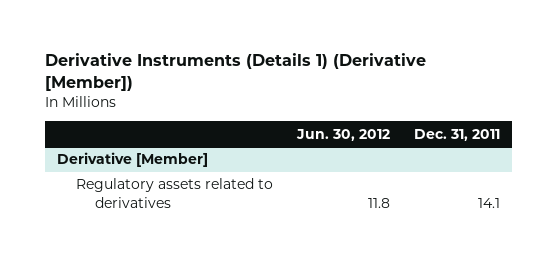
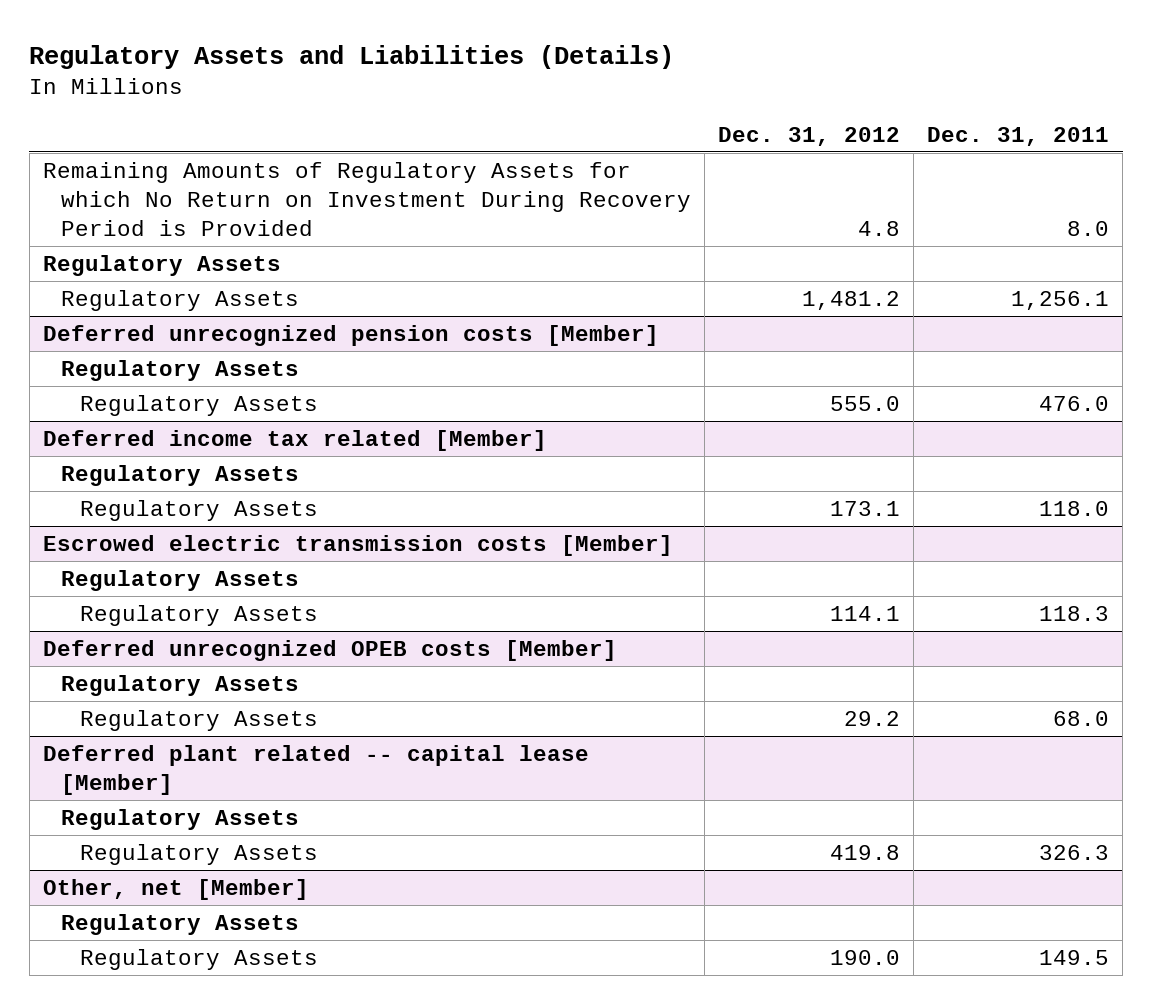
- Derivative Instruments (Details 1) (Derivative [Member])
+ Regulatory Assets and Liabilities (Details)
- | Jun. 30, 2012 | Dec. 31, 2011
+ | Dec. 31, 2012 | Dec. 31, 2011
- Derivative [Member]
- Regulatory assets related to derivatives | 11.8 | 14.1
+ Remaining Amounts of Regulatory Assets for which No Return on Investment During Recovery Period is Provided | 4.8 | 8.0
+ Regulatory Assets
+ Regulatory Assets | 1,481.2 | 1,256.1
+ Deferred unrecognized pension costs [Member]
+ Regulatory Assets
+ Regulatory Assets | 555.0 | 476.0
+ Deferred income tax related [Member]
+ Regulatory Assets
+ Regulatory Assets | 173.1 | 118.0
+ Escrowed electric transmission costs [Member]
+ Regulatory Assets
+ Regulatory Assets | 114.1 | 118.3
+ Deferred unrecognized OPEB costs [Member]
+ Regulatory Assets
+ Regulatory Assets | 29.2 | 68.0
+ Deferred plant related -- capital lease [Member]
+ Regulatory Assets
+ Regulatory Assets | 419.8 | 326.3
+ Other, net [Member]
+ Regulatory Assets
+ Regulatory Assets | 190.0 | 149.5

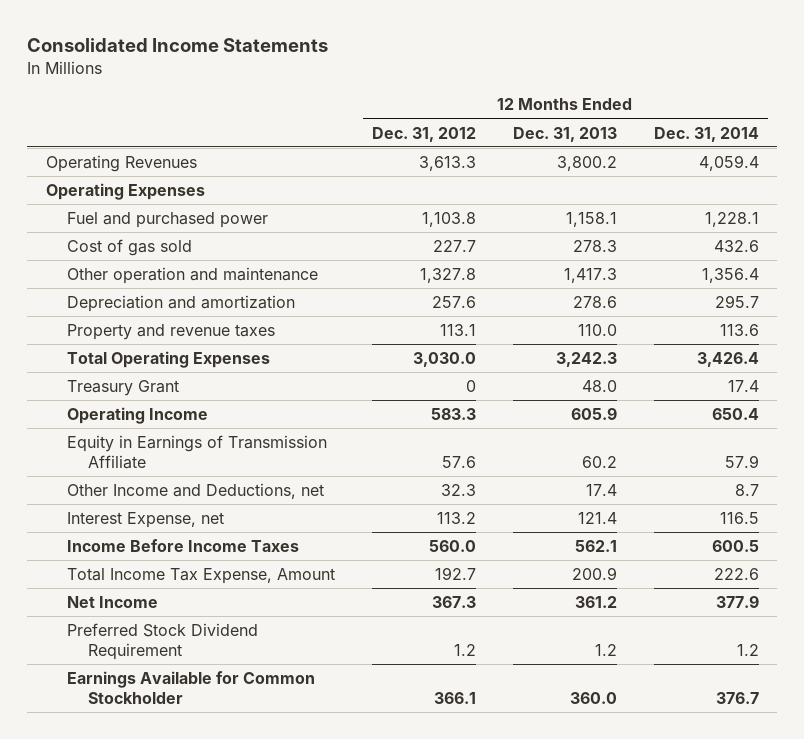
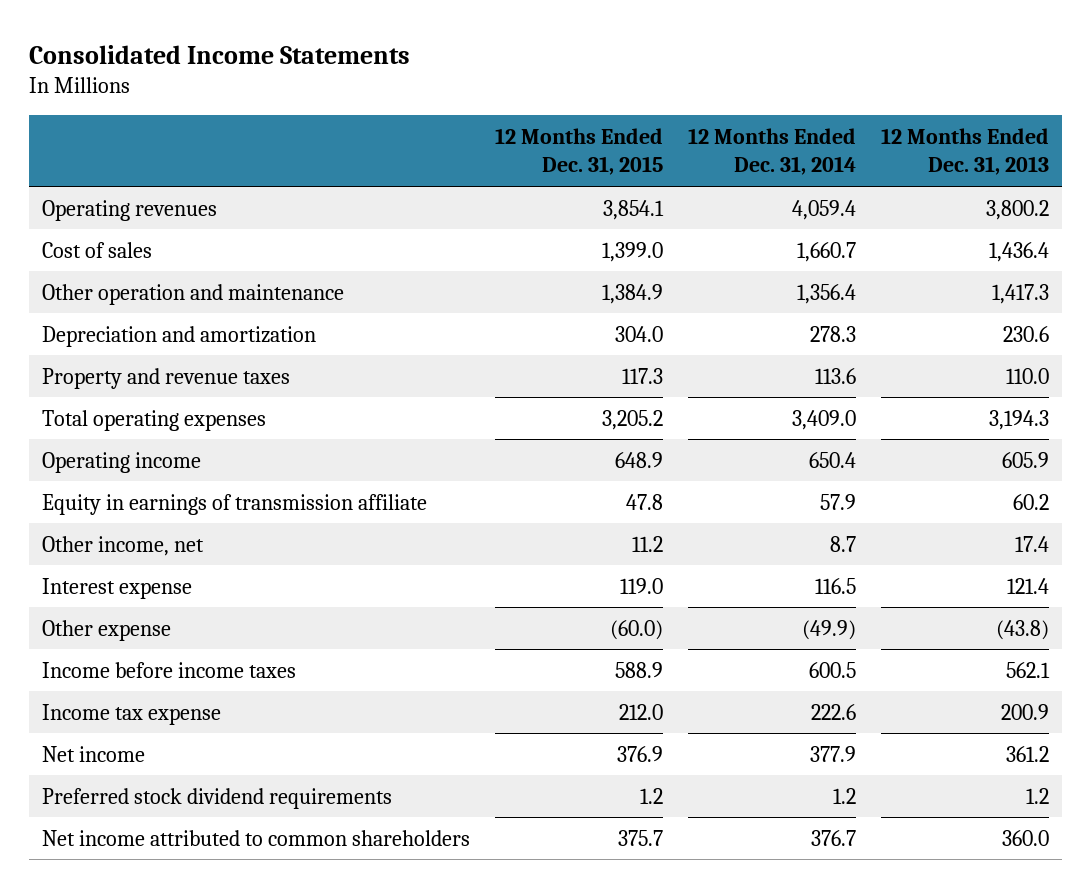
- | 12 Months Ended Dec. 31, 2012 | 12 Months Ended Dec. 31, 2013 | 12 Months Ended Dec. 31, 2014
+ | 12 Months Ended Dec. 31, 2015 | 12 Months Ended Dec. 31, 2014 | 12 Months Ended Dec. 31, 2013
- Operating Revenues | 3,613.3 | 3,800.2 | 4,059.4
- Operating Expenses
- Fuel and purchased power | 1,103.8 | 1,158.1 | 1,228.1
- Cost of gas sold | 227.7 | 278.3 | 432.6
+ Operating revenues | 3,854.1 | 4,059.4 | 3,800.2
+ Cost of sales | 1,399.0 | 1,660.7 | 1,436.4
- Depreciation and amortization | 257.6 | 278.6 | 295.7
+ Depreciation and amortization | 304.0 | 278.3 | 230.6
- Total Operating Expenses | 3,030.0 | 3,242.3 | 3,426.4
- Treasury Grant | 0 | 48.0 | 17.4
- Operating Income | 583.3 | 605.9 | 650.4
- Equity in Earnings of Transmission Affiliate | 57.6 | 60.2 | 57.9
- Other Income and Deductions, net | 32.3 | 17.4 | 8.7
- Interest Expense, net | 113.2 | 121.4 | 116.5
- Income Before Income Taxes | 560.0 | 562.1 | 600.5
- Total Income Tax Expense, Amount | 192.7 | 200.9 | 222.6
- Net Income | 367.3 | 361.2 | 377.9
- Preferred Stock Dividend Requirement | 1.2 | 1.2 | 1.2
- Earnings Available for Common Stockholder | 366.1 | 360.0 | 376.7
+ Total operating expenses | 3,205.2 | 3,409.0 | 3,194.3
+ Operating income | 648.9 | 650.4 | 605.9
+ Equity in earnings of transmission affiliate | 47.8 | 57.9 | 60.2
+ Other income, net | 11.2 | 8.7 | 17.4
+ Interest expense | 119.0 | 116.5 | 121.4
+ Other expense | (60.0) | (49.9) | (43.8)
+ Income before income taxes | 588.9 | 600.5 | 562.1
+ Income tax expense | 212.0 | 222.6 | 200.9
+ Net income | 376.9 | 377.9 | 361.2
+ Preferred stock dividend requirements | 1.2 | 1.2 | 1.2
+ Net income attributed to common shareholders | 375.7 | 376.7 | 360.0

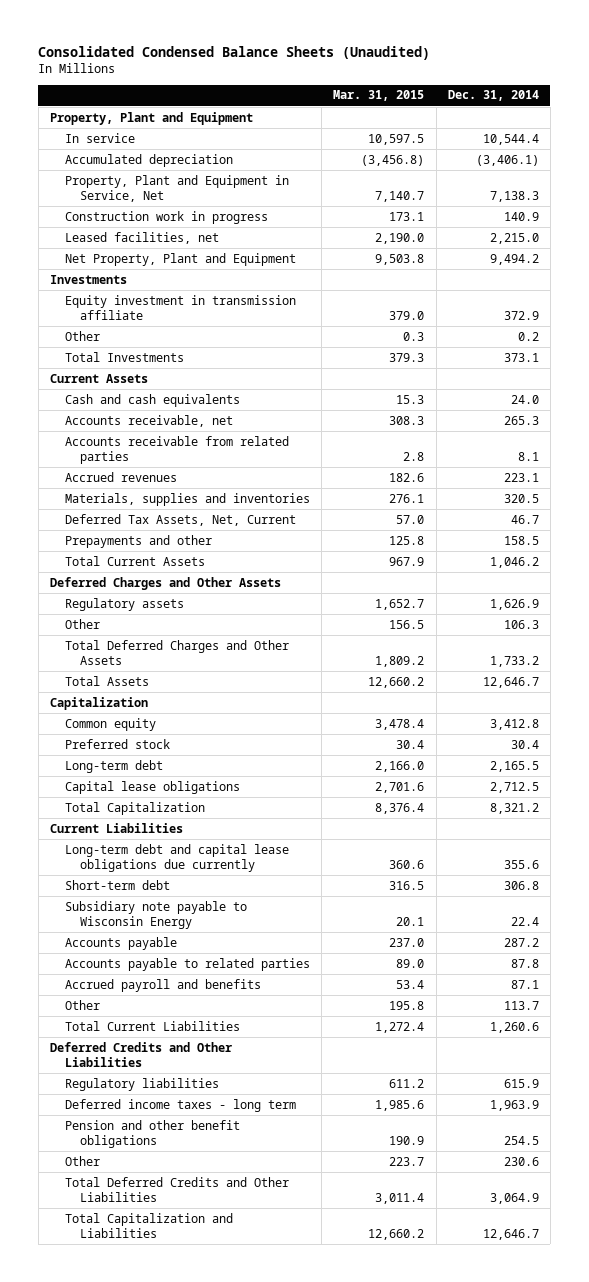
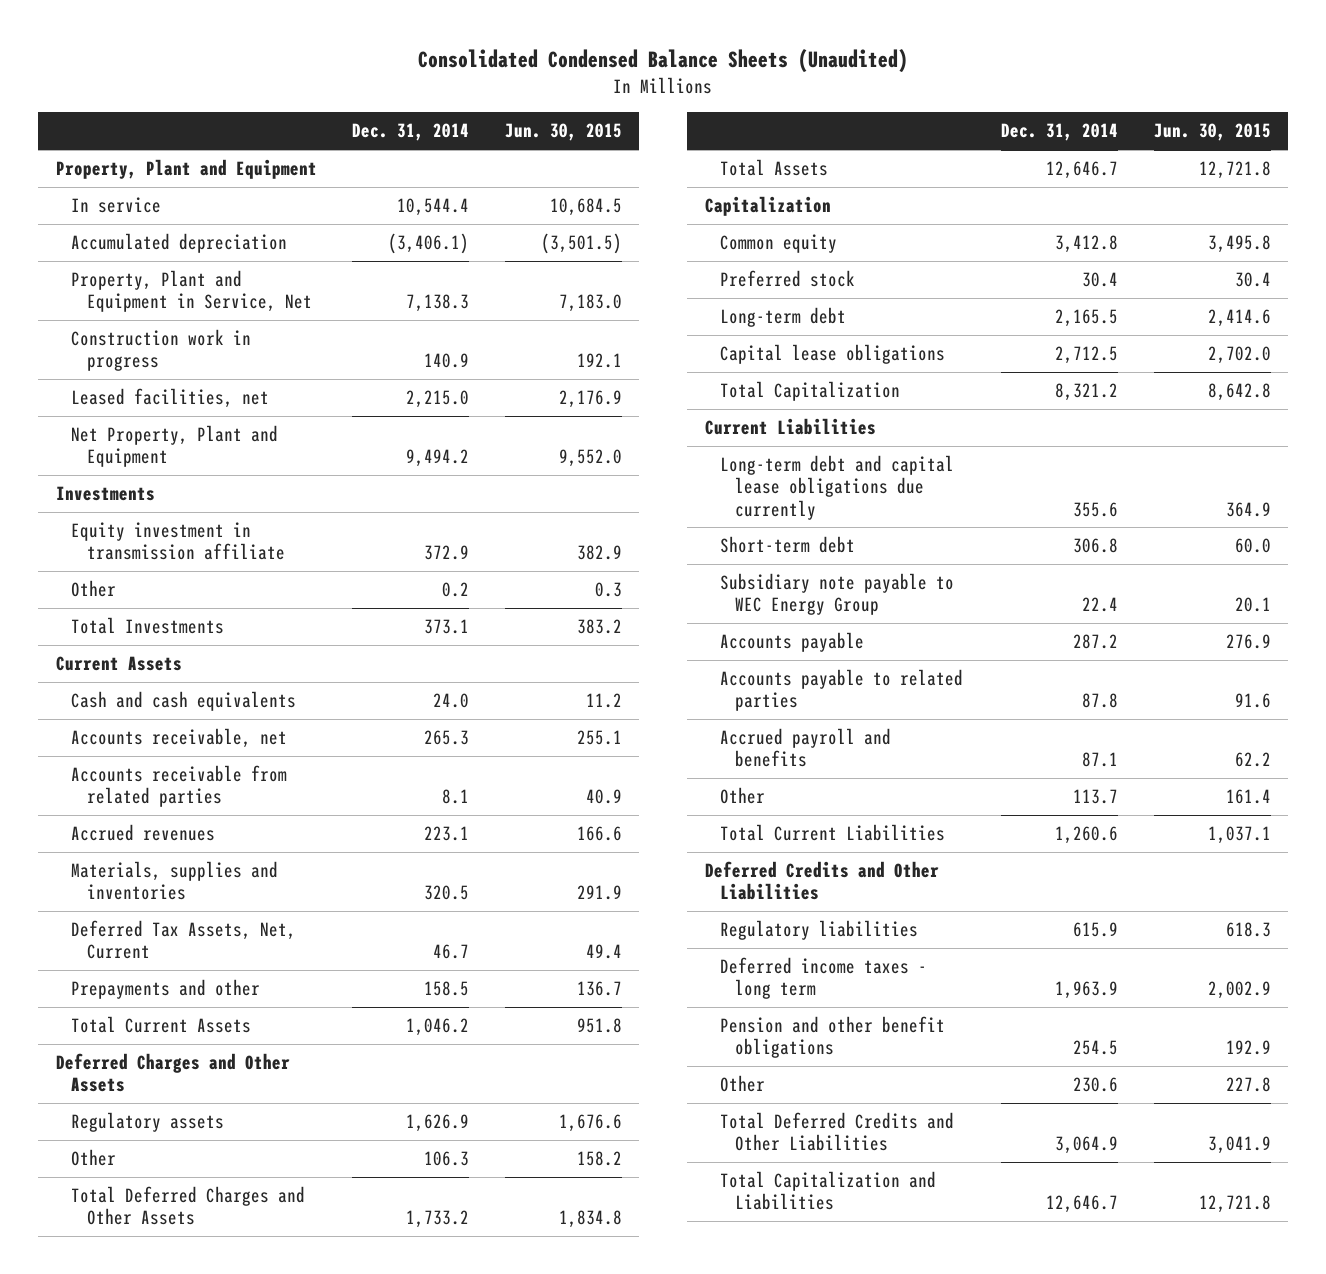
- | Mar. 31, 2015 | Dec. 31, 2014
+ | Dec. 31, 2014 | Jun. 30, 2015
- Subsidiary note payable to Wisconsin Energy | 20.1 | 22.4
+ Subsidiary note payable to WEC Energy Group | 22.4 | 20.1

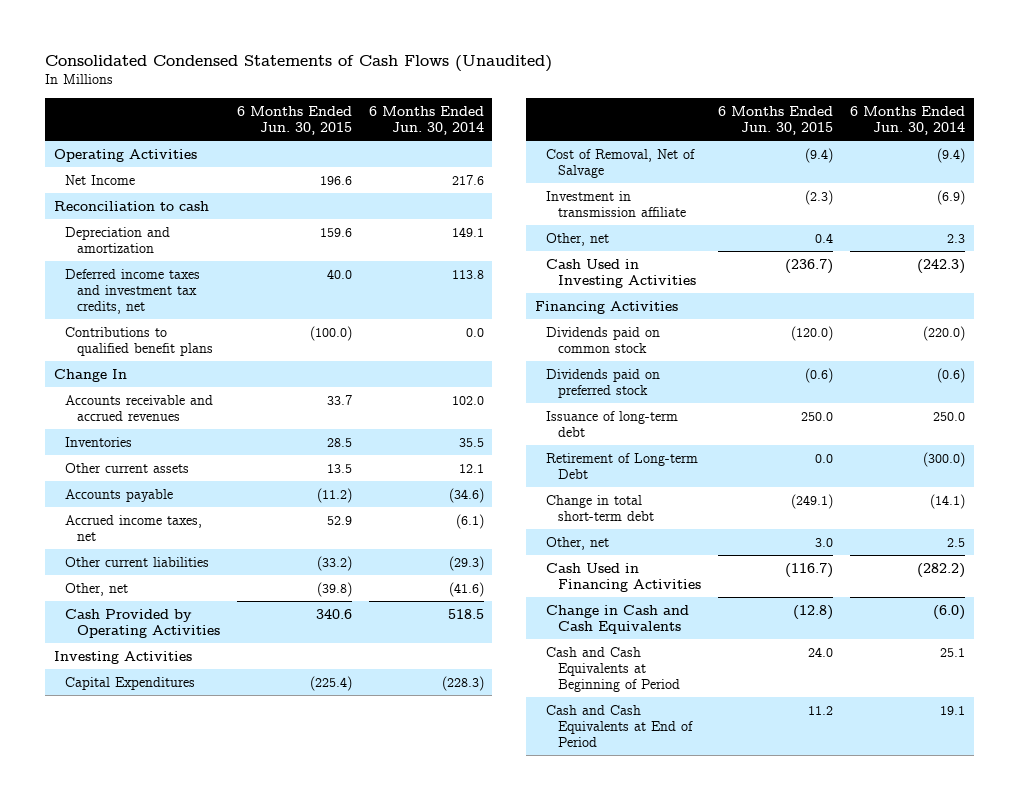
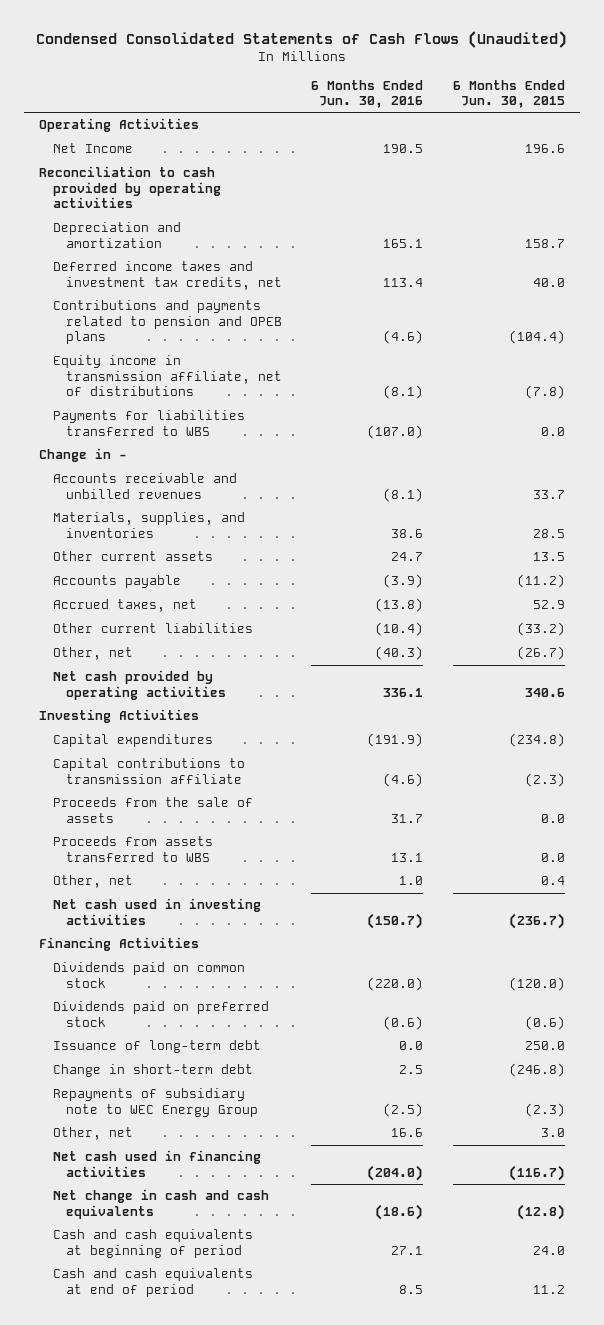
- Consolidated Condensed Statements of Cash Flows (Unaudited)
+ Condensed Consolidated Statements of Cash Flows (Unaudited)
- | 6 Months Ended Jun. 30, 2015 | 6 Months Ended Jun. 30, 2014
+ | 6 Months Ended Jun. 30, 2016 | 6 Months Ended Jun. 30, 2015
- Reconciliation to cash
- Depreciation and amortization | 159.6 | 149.1
+ Reconciliation to cash provided by operating activities
+ Depreciation and amortization | 165.1 | 158.7
- Contributions to qualified benefit plans | (100.0) | 0.0
- Change In
- Accounts receivable and accrued revenues | 33.7 | 102.0
- Inventories | 28.5 | 35.5
+ Contributions and payments related to pension and OPEB plans | (4.6) | (104.4)
+ Equity income in transmission affiliate, net of distributions | (8.1) | (7.8)
+ Payments for liabilities transferred to WBS | (107.0) | 0.0
+ Change in -
+ Accounts receivable and unbilled revenues | (8.1) | 33.7
+ Materials, supplies, and inventories | 38.6 | 28.5
- Accrued income taxes, net | 52.9 | (6.1)
+ Accrued taxes, net | (13.8) | 52.9
- Other, net | (39.8) | (41.6)
- Cash Provided by Operating Activities | 340.6 | 518.5
+ Other, net | (40.3) | (26.7)
+ Net cash provided by operating activities | 336.1 | 340.6
- Capital Expenditures | (225.4) | (228.3)
- Cost of Removal, Net of Salvage | (9.4) | (9.4)
- Investment in transmission affiliate | (2.3) | (6.9)
+ Capital expenditures | (191.9) | (234.8)
+ Capital contributions to transmission affiliate | (4.6) | (2.3)
+ Proceeds from the sale of assets | 31.7 | 0.0
+ Proceeds from assets transferred to WBS | 13.1 | 0.0
- Cash Used in Investing Activities | (236.7) | (242.3)
+ Net cash used in investing activities | (150.7) | (236.7)
- Retirement of Long-term Debt | 0.0 | (300.0)
- Change in total short-term debt | (249.1) | (14.1)
+ Change in short-term debt | 2.5 | (246.8)
+ Repayments of subsidiary note to WEC Energy Group | (2.5) | (2.3)
- Cash Used in Financing Activities | (116.7) | (282.2)
- Change in Cash and Cash Equivalents | (12.8) | (6.0)
- Cash and Cash Equivalents at Beginning of Period | 24.0 | 25.1
- Cash and Cash Equivalents at End of Period | 11.2 | 19.1
+ Net cash used in financing activities | (204.0) | (116.7)
+ Net change in cash and cash equivalents | (18.6) | (12.8)
+ Cash and cash equivalents at beginning of period | 27.1 | 24.0
+ Cash and cash equivalents at end of period | 8.5 | 11.2

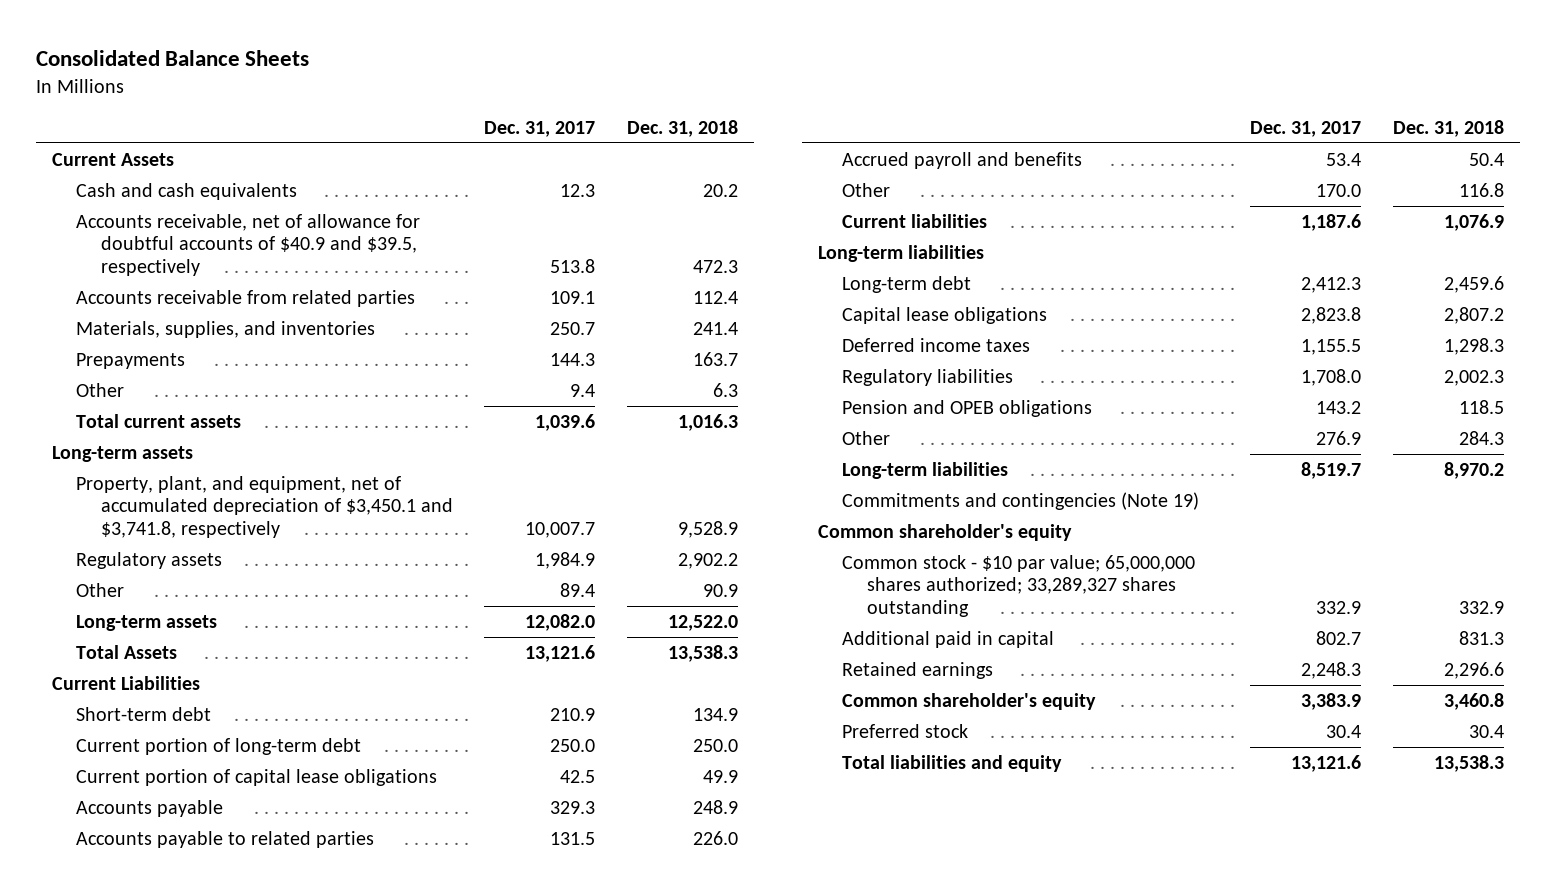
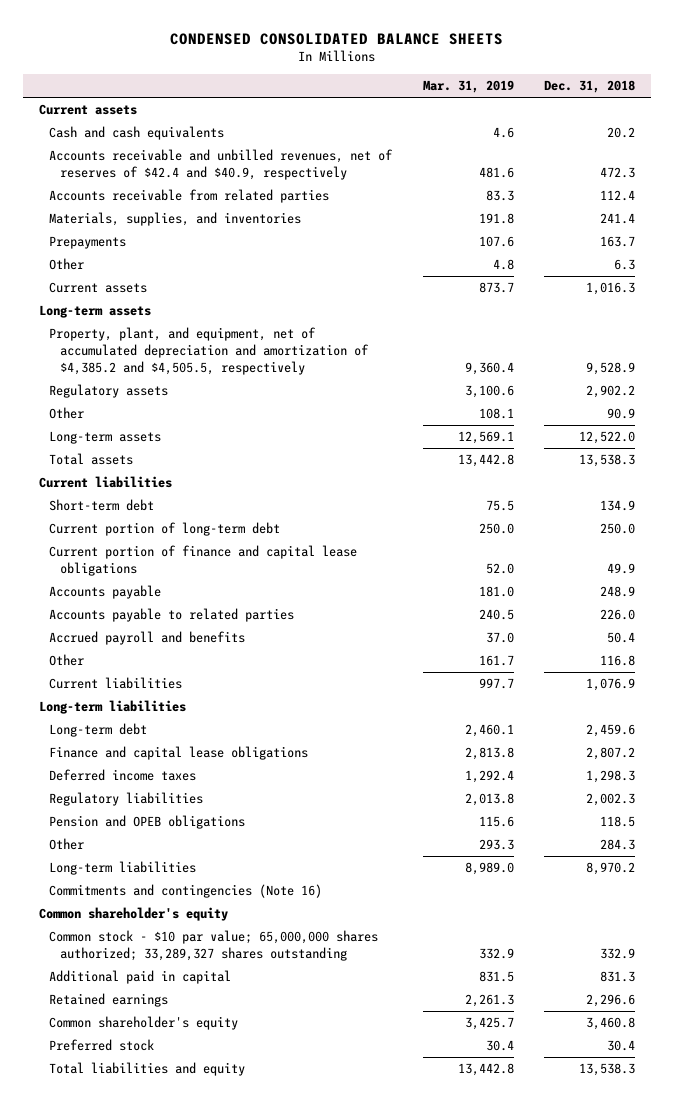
- Consolidated Balance Sheets
+ CONDENSED CONSOLIDATED BALANCE SHEETS
- | Dec. 31, 2017 | Dec. 31, 2018
+ | Mar. 31, 2019 | Dec. 31, 2018
- Current Assets
+ Current assets
- Accounts receivable, net of allowance for doubtful accounts of $40.9 and $39.5, respectively | 513.8 | 472.3
+ Accounts receivable and unbilled revenues, net of reserves of $42.4 and $40.9, respectively | 481.6 | 472.3
- Total current assets | 1,039.6 | 1,016.3
+ Current assets | 873.7 | 1,016.3
- Property, plant, and equipment, net of accumulated depreciation of $3,450.1 and $3,741.8, respectively | 10,007.7 | 9,528.9
+ Property, plant, and equipment, net of accumulated depreciation and amortization of $4,385.2 and $4,505.5, respectively | 9,360.4 | 9,528.9
- Total Assets | 13,121.6 | 13,538.3
- Current Liabilities
+ Total assets | 13,442.8 | 13,538.3
+ Current liabilities
- Current portion of capital lease obligations | 42.5 | 49.9
+ Current portion of finance and capital lease obligations | 52.0 | 49.9
- Capital lease obligations | 2,823.8 | 2,807.2
+ Finance and capital lease obligations | 2,813.8 | 2,807.2
- Commitments and contingencies (Note 19)
+ Commitments and contingencies (Note 16)

